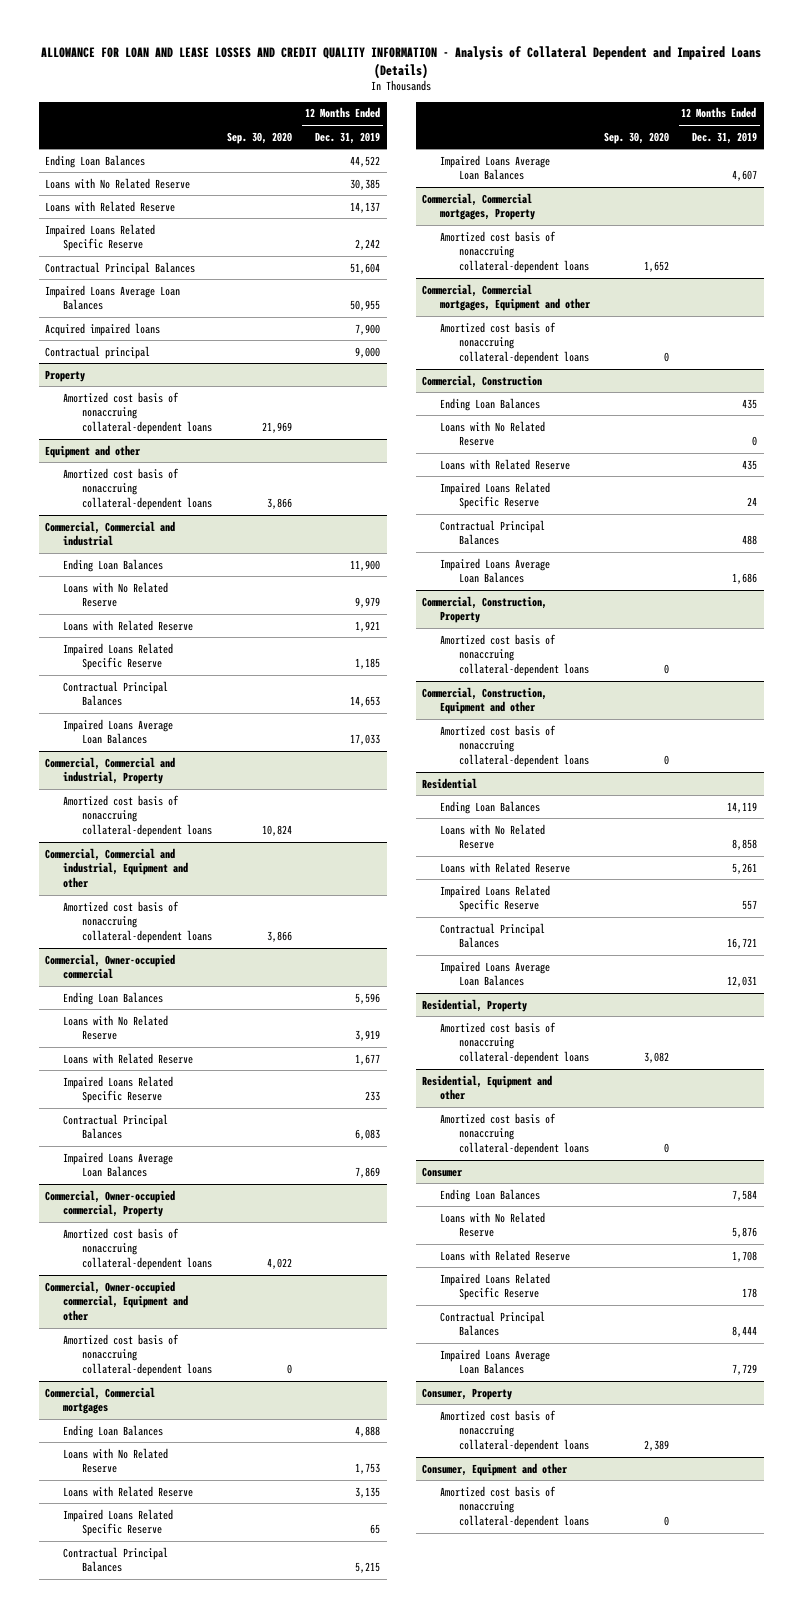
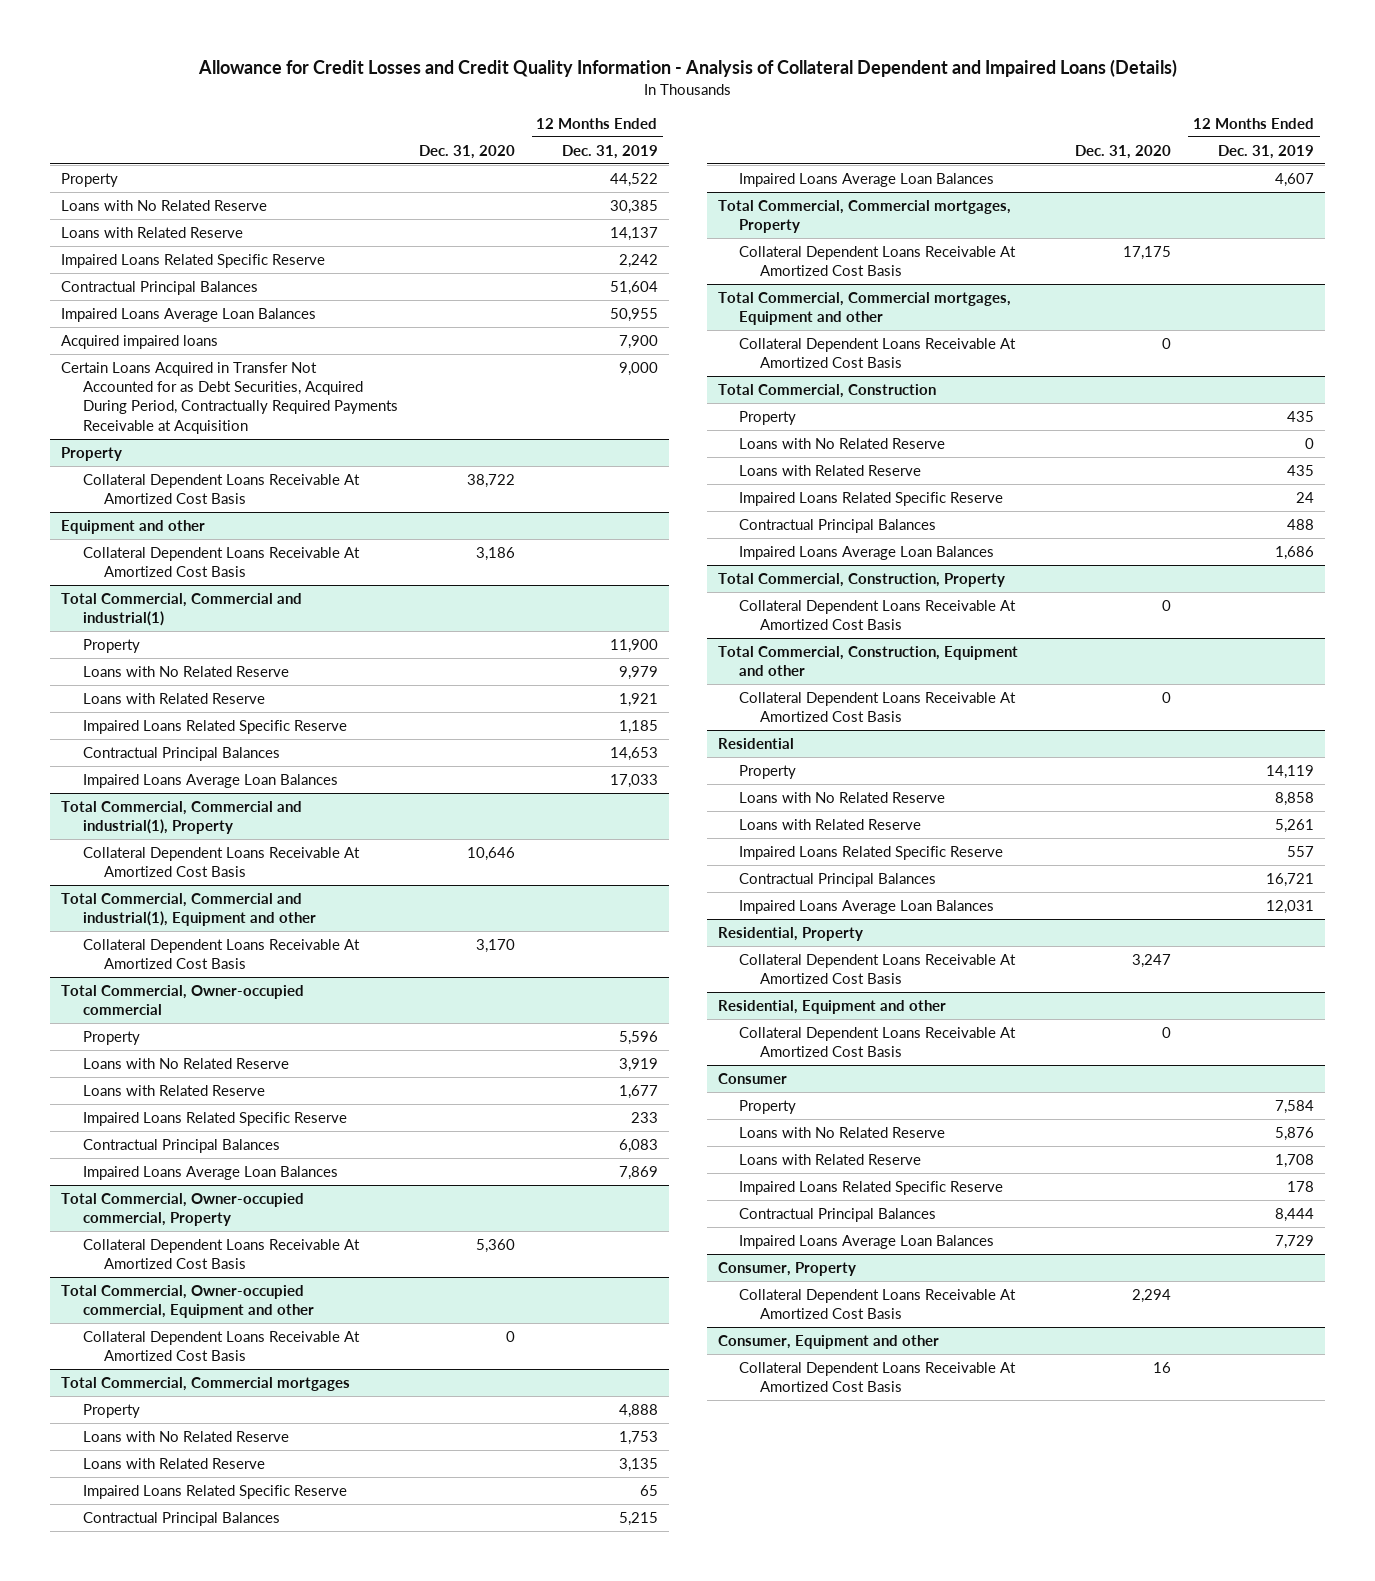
- ALLOWANCE FOR LOAN AND LEASE LOSSES AND CREDIT QUALITY INFORMATION - Analysis of Collateral Dependent and Impaired Loans (Details)
+ Allowance for Credit Losses and Credit Quality Information - Analysis of Collateral Dependent and Impaired Loans (Details)
- | Sep. 30, 2020 | 12 Months Ended Dec. 31, 2019
+ | Dec. 31, 2020 | 12 Months Ended Dec. 31, 2019
- Ending Loan Balances | | 44,522
+ Property | | 44,522
- Contractual principal | | 9,000
+ Certain Loans Acquired in Transfer Not Accounted for as Debt Securities, Acquired During Period, Contractually Required Payments Receivable at Acquisition | | 9,000
@ Property
- Amortized cost basis of nonaccruing collateral-dependent loans | 21,969 |
+ Collateral Dependent Loans Receivable At Amortized Cost Basis | 38,722 |
@ Equipment and other
- Amortized cost basis of nonaccruing collateral-dependent loans | 3,866 |
- Commercial, Commercial and industrial
- Ending Loan Balances | | 11,900
@ Equipment and other
+ Collateral Dependent Loans Receivable At Amortized Cost Basis | 3,186 |
+ Total Commercial, Commercial and industrial(1)
+ Property | | 11,900
- Commercial, Commercial and industrial, Property
- Amortized cost basis of nonaccruing collateral-dependent loans | 10,824 |
- Commercial, Commercial and industrial, Equipment and other
- Amortized cost basis of nonaccruing collateral-dependent loans | 3,866 |
- Commercial, Owner-occupied commercial
- Ending Loan Balances | | 5,596
+ Total Commercial, Commercial and industrial(1), Property
+ Collateral Dependent Loans Receivable At Amortized Cost Basis | 10,646 |
+ Total Commercial, Commercial and industrial(1), Equipment and other
+ Collateral Dependent Loans Receivable At Amortized Cost Basis | 3,170 |
+ Total Commercial, Owner-occupied commercial
+ Property | | 5,596
- Commercial, Owner-occupied commercial, Property
- Amortized cost basis of nonaccruing collateral-dependent loans | 4,022 |
- Commercial, Owner-occupied commercial, Equipment and other
- Amortized cost basis of nonaccruing collateral-dependent loans | 0 |
- Commercial, Commercial mortgages
- Ending Loan Balances | | 4,888
+ Total Commercial, Owner-occupied commercial, Property
+ Collateral Dependent Loans Receivable At Amortized Cost Basis | 5,360 |
+ Total Commercial, Owner-occupied commercial, Equipment and other
+ Collateral Dependent Loans Receivable At Amortized Cost Basis | 0 |
+ Total Commercial, Commercial mortgages
+ Property | | 4,888
- Commercial, Commercial mortgages, Property
- Amortized cost basis of nonaccruing collateral-dependent loans | 1,652 |
- Commercial, Commercial mortgages, Equipment and other
- Amortized cost basis of nonaccruing collateral-dependent loans | 0 |
- Commercial, Construction
- Ending Loan Balances | | 435
+ Total Commercial, Commercial mortgages, Property
+ Collateral Dependent Loans Receivable At Amortized Cost Basis | 17,175 |
+ Total Commercial, Commercial mortgages, Equipment and other
+ Collateral Dependent Loans Receivable At Amortized Cost Basis | 0 |
+ Total Commercial, Construction
+ Property | | 435
- Commercial, Construction, Property
- Amortized cost basis of nonaccruing collateral-dependent loans | 0 |
- Commercial, Construction, Equipment and other
- Amortized cost basis of nonaccruing collateral-dependent loans | 0 |
+ Total Commercial, Construction, Property
+ Collateral Dependent Loans Receivable At Amortized Cost Basis | 0 |
+ Total Commercial, Construction, Equipment and other
+ Collateral Dependent Loans Receivable At Amortized Cost Basis | 0 |
@ Residential
- Ending Loan Balances | | 14,119
+ Property | | 14,119
@ Residential, Property
- Amortized cost basis of nonaccruing collateral-dependent loans | 3,082 |
+ Collateral Dependent Loans Receivable At Amortized Cost Basis | 3,247 |
@ Residential, Equipment and other
- Amortized cost basis of nonaccruing collateral-dependent loans | 0 |
+ Collateral Dependent Loans Receivable At Amortized Cost Basis | 0 |
@ Consumer
- Ending Loan Balances | | 7,584
+ Property | | 7,584
@ Consumer, Property
- Amortized cost basis of nonaccruing collateral-dependent loans | 2,389 |
+ Collateral Dependent Loans Receivable At Amortized Cost Basis | 2,294 |
@ Consumer, Equipment and other
- Amortized cost basis of nonaccruing collateral-dependent loans | 0 |
+ Collateral Dependent Loans Receivable At Amortized Cost Basis | 16 |

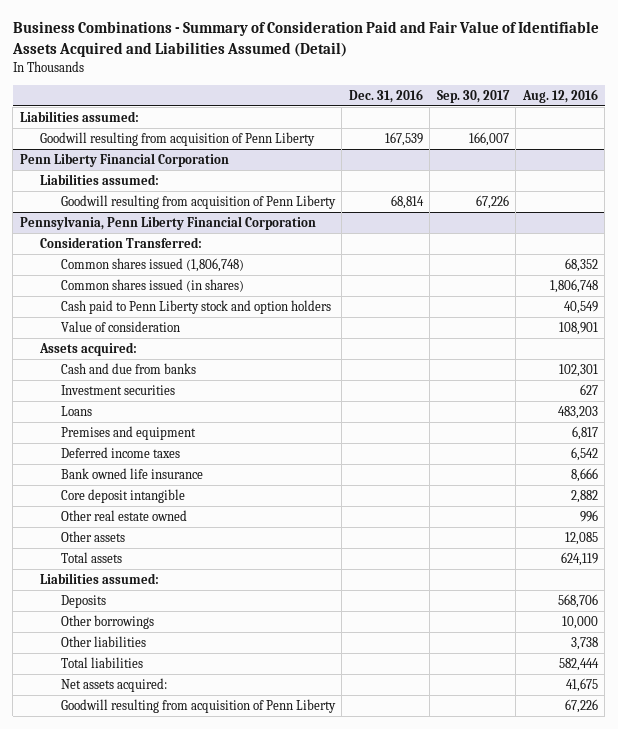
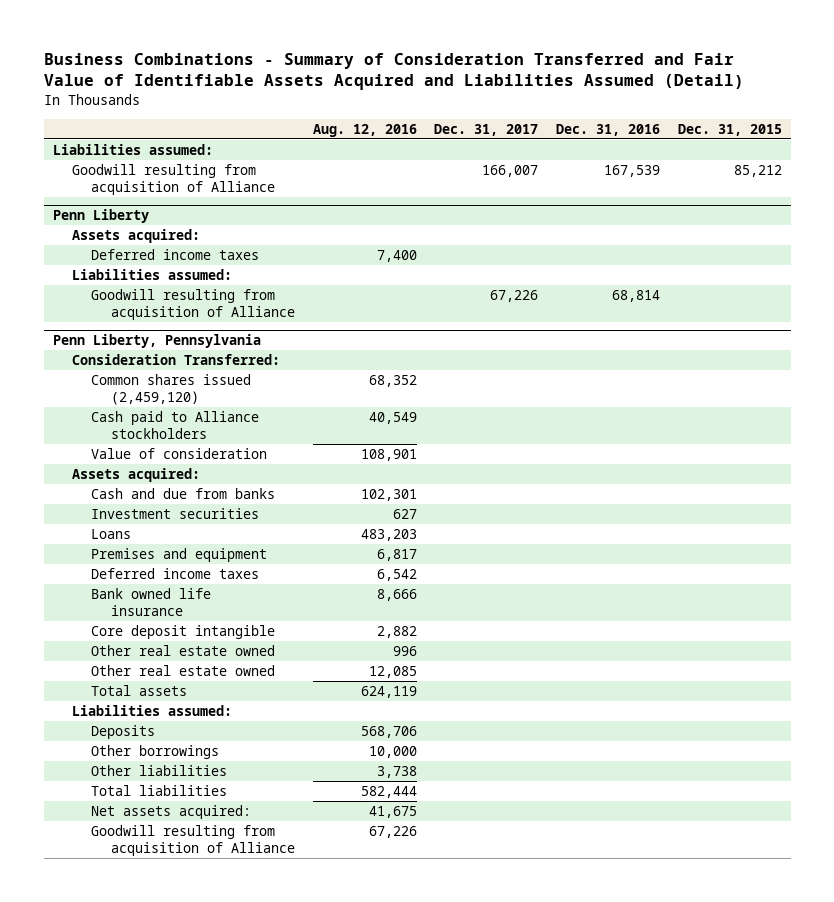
- Business Combinations - Summary of Consideration Paid and Fair Value of Identifiable Assets Acquired and Liabilities Assumed (Detail)
+ Business Combinations - Summary of Consideration Transferred and Fair Value of Identifiable Assets Acquired and Liabilities Assumed (Detail)
- | Dec. 31, 2016 | Sep. 30, 2017 | Aug. 12, 2016
+ | Aug. 12, 2016 | Dec. 31, 2017 | Dec. 31, 2016 | Dec. 31, 2015
- Goodwill resulting from acquisition of Penn Liberty | 167,539 | 166,007 |
- Penn Liberty Financial Corporation
+ Goodwill resulting from acquisition of Alliance | | 166,007 | 167,539 | 85,212
+ Penn Liberty
+ Assets acquired:
+ Deferred income taxes | 7,400 | | |
- Goodwill resulting from acquisition of Penn Liberty | 68,814 | 67,226 |
- Pennsylvania, Penn Liberty Financial Corporation
+ Goodwill resulting from acquisition of Alliance | | 67,226 | 68,814 |
+ Penn Liberty, Pennsylvania
- Common shares issued (1,806,748) | | | 68,352
- Common shares issued (in shares) | | | 1,806,748
- Cash paid to Penn Liberty stock and option holders | | | 40,549
+ Common shares issued (2,459,120) | 68,352 | | |
+ Cash paid to Alliance stockholders | 40,549 | | |
- Other assets | | | 12,085
+ Other real estate owned | 12,085 | | |
- Goodwill resulting from acquisition of Penn Liberty | | | 67,226
+ Goodwill resulting from acquisition of Alliance | 67,226 | | |

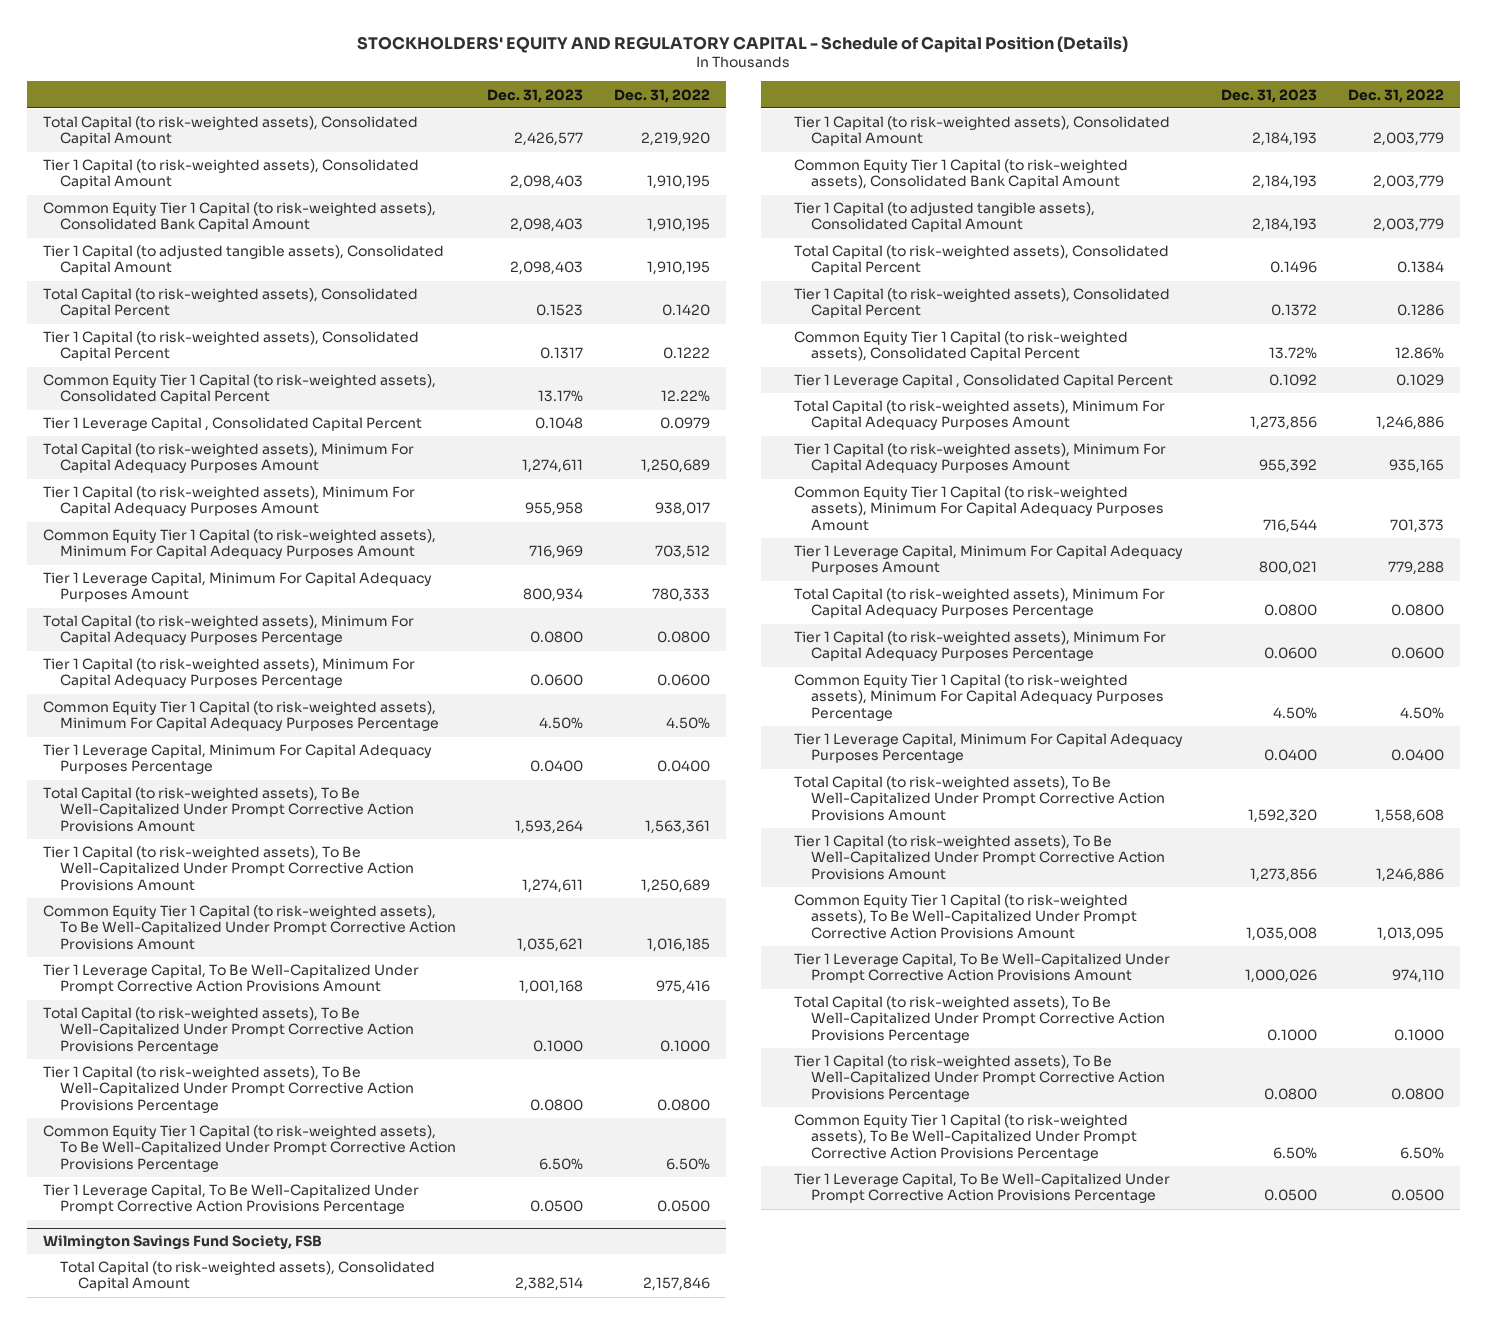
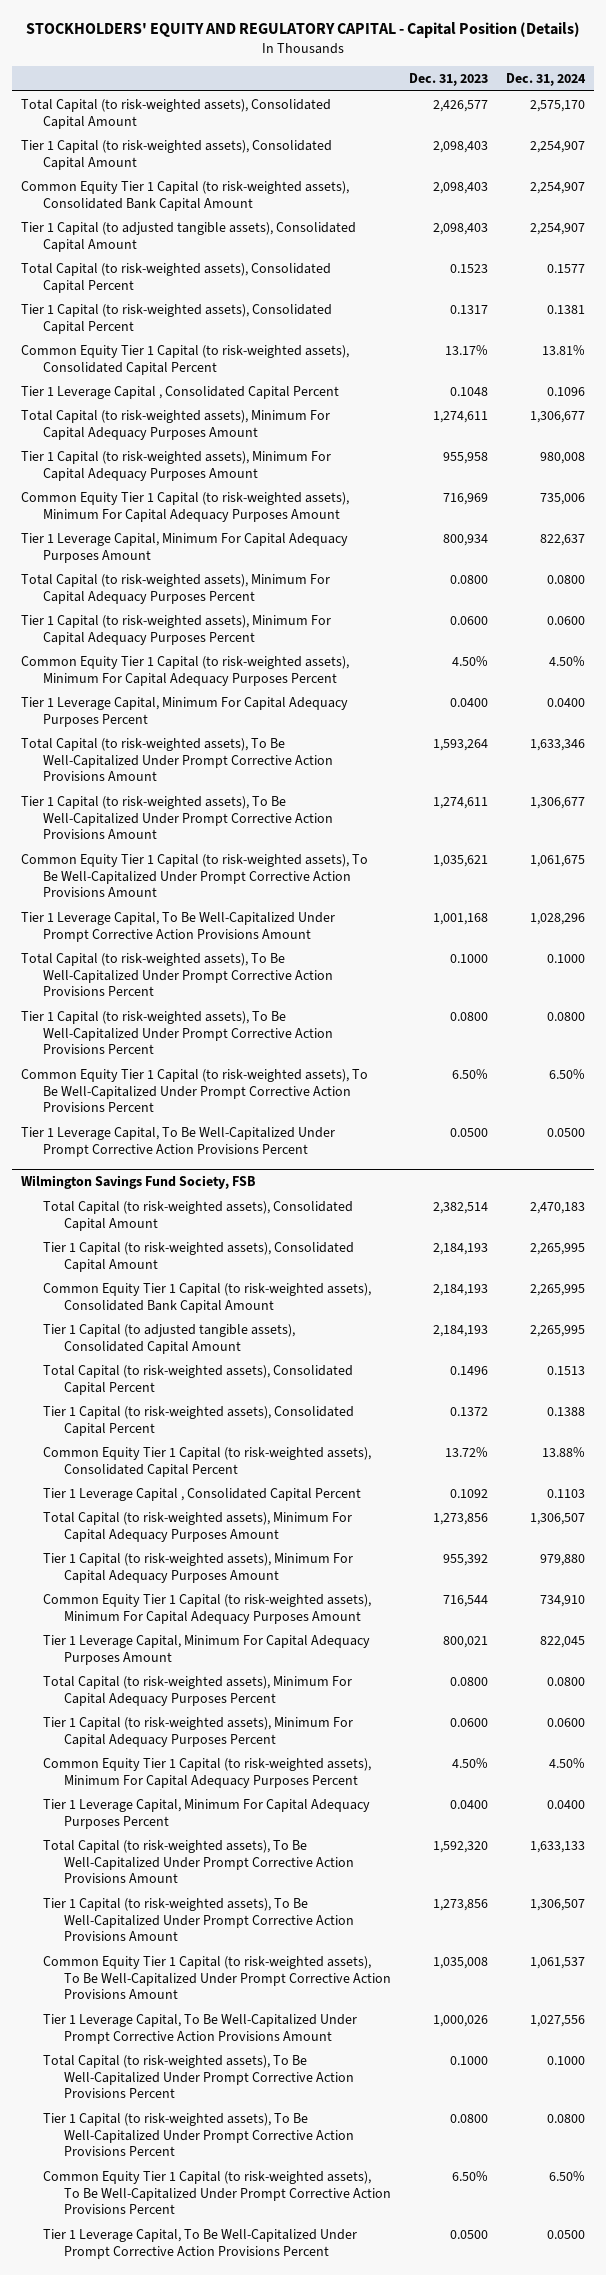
- STOCKHOLDERS' EQUITY AND REGULATORY CAPITAL - Schedule of Capital Position (Details)
+ STOCKHOLDERS' EQUITY AND REGULATORY CAPITAL - Capital Position (Details)
- | Dec. 31, 2023 | Dec. 31, 2022
+ | Dec. 31, 2023 | Dec. 31, 2024
- Total Capital (to risk-weighted assets), Minimum For Capital Adequacy Purposes Percentage | 0.0800 | 0.0800
- Tier 1 Capital (to risk-weighted assets), Minimum For Capital Adequacy Purposes Percentage | 0.0600 | 0.0600
- Common Equity Tier 1 Capital (to risk-weighted assets), Minimum For Capital Adequacy Purposes Percentage | 4.50% | 4.50%
- Tier 1 Leverage Capital, Minimum For Capital Adequacy Purposes Percentage | 0.0400 | 0.0400
+ Total Capital (to risk-weighted assets), Minimum For Capital Adequacy Purposes Percent | 0.0800 | 0.0800
+ Tier 1 Capital (to risk-weighted assets), Minimum For Capital Adequacy Purposes Percent | 0.0600 | 0.0600
+ Common Equity Tier 1 Capital (to risk-weighted assets), Minimum For Capital Adequacy Purposes Percent | 4.50% | 4.50%
+ Tier 1 Leverage Capital, Minimum For Capital Adequacy Purposes Percent | 0.0400 | 0.0400
- Total Capital (to risk-weighted assets), To Be Well-Capitalized Under Prompt Corrective Action Provisions Percentage | 0.1000 | 0.1000
- Tier 1 Capital (to risk-weighted assets), To Be Well-Capitalized Under Prompt Corrective Action Provisions Percentage | 0.0800 | 0.0800
- Common Equity Tier 1 Capital (to risk-weighted assets), To Be Well-Capitalized Under Prompt Corrective Action Provisions Percentage | 6.50% | 6.50%
- Tier 1 Leverage Capital, To Be Well-Capitalized Under Prompt Corrective Action Provisions Percentage | 0.0500 | 0.0500
+ Total Capital (to risk-weighted assets), To Be Well-Capitalized Under Prompt Corrective Action Provisions Percent | 0.1000 | 0.1000
+ Tier 1 Capital (to risk-weighted assets), To Be Well-Capitalized Under Prompt Corrective Action Provisions Percent | 0.0800 | 0.0800
+ Common Equity Tier 1 Capital (to risk-weighted assets), To Be Well-Capitalized Under Prompt Corrective Action Provisions Percent | 6.50% | 6.50%
+ Tier 1 Leverage Capital, To Be Well-Capitalized Under Prompt Corrective Action Provisions Percent | 0.0500 | 0.0500
@ Wilmington Savings Fund Society, FSB
- Total Capital (to risk-weighted assets), Minimum For Capital Adequacy Purposes Percentage | 0.0800 | 0.0800
- Tier 1 Capital (to risk-weighted assets), Minimum For Capital Adequacy Purposes Percentage | 0.0600 | 0.0600
- Common Equity Tier 1 Capital (to risk-weighted assets), Minimum For Capital Adequacy Purposes Percentage | 4.50% | 4.50%
- Tier 1 Leverage Capital, Minimum For Capital Adequacy Purposes Percentage | 0.0400 | 0.0400
+ Total Capital (to risk-weighted assets), Minimum For Capital Adequacy Purposes Percent | 0.0800 | 0.0800
+ Tier 1 Capital (to risk-weighted assets), Minimum For Capital Adequacy Purposes Percent | 0.0600 | 0.0600
+ Common Equity Tier 1 Capital (to risk-weighted assets), Minimum For Capital Adequacy Purposes Percent | 4.50% | 4.50%
+ Tier 1 Leverage Capital, Minimum For Capital Adequacy Purposes Percent | 0.0400 | 0.0400
- Total Capital (to risk-weighted assets), To Be Well-Capitalized Under Prompt Corrective Action Provisions Percentage | 0.1000 | 0.1000
- Tier 1 Capital (to risk-weighted assets), To Be Well-Capitalized Under Prompt Corrective Action Provisions Percentage | 0.0800 | 0.0800
- Common Equity Tier 1 Capital (to risk-weighted assets), To Be Well-Capitalized Under Prompt Corrective Action Provisions Percentage | 6.50% | 6.50%
- Tier 1 Leverage Capital, To Be Well-Capitalized Under Prompt Corrective Action Provisions Percentage | 0.0500 | 0.0500
+ Total Capital (to risk-weighted assets), To Be Well-Capitalized Under Prompt Corrective Action Provisions Percent | 0.1000 | 0.1000
+ Tier 1 Capital (to risk-weighted assets), To Be Well-Capitalized Under Prompt Corrective Action Provisions Percent | 0.0800 | 0.0800
+ Common Equity Tier 1 Capital (to risk-weighted assets), To Be Well-Capitalized Under Prompt Corrective Action Provisions Percent | 6.50% | 6.50%
+ Tier 1 Leverage Capital, To Be Well-Capitalized Under Prompt Corrective Action Provisions Percent | 0.0500 | 0.0500

